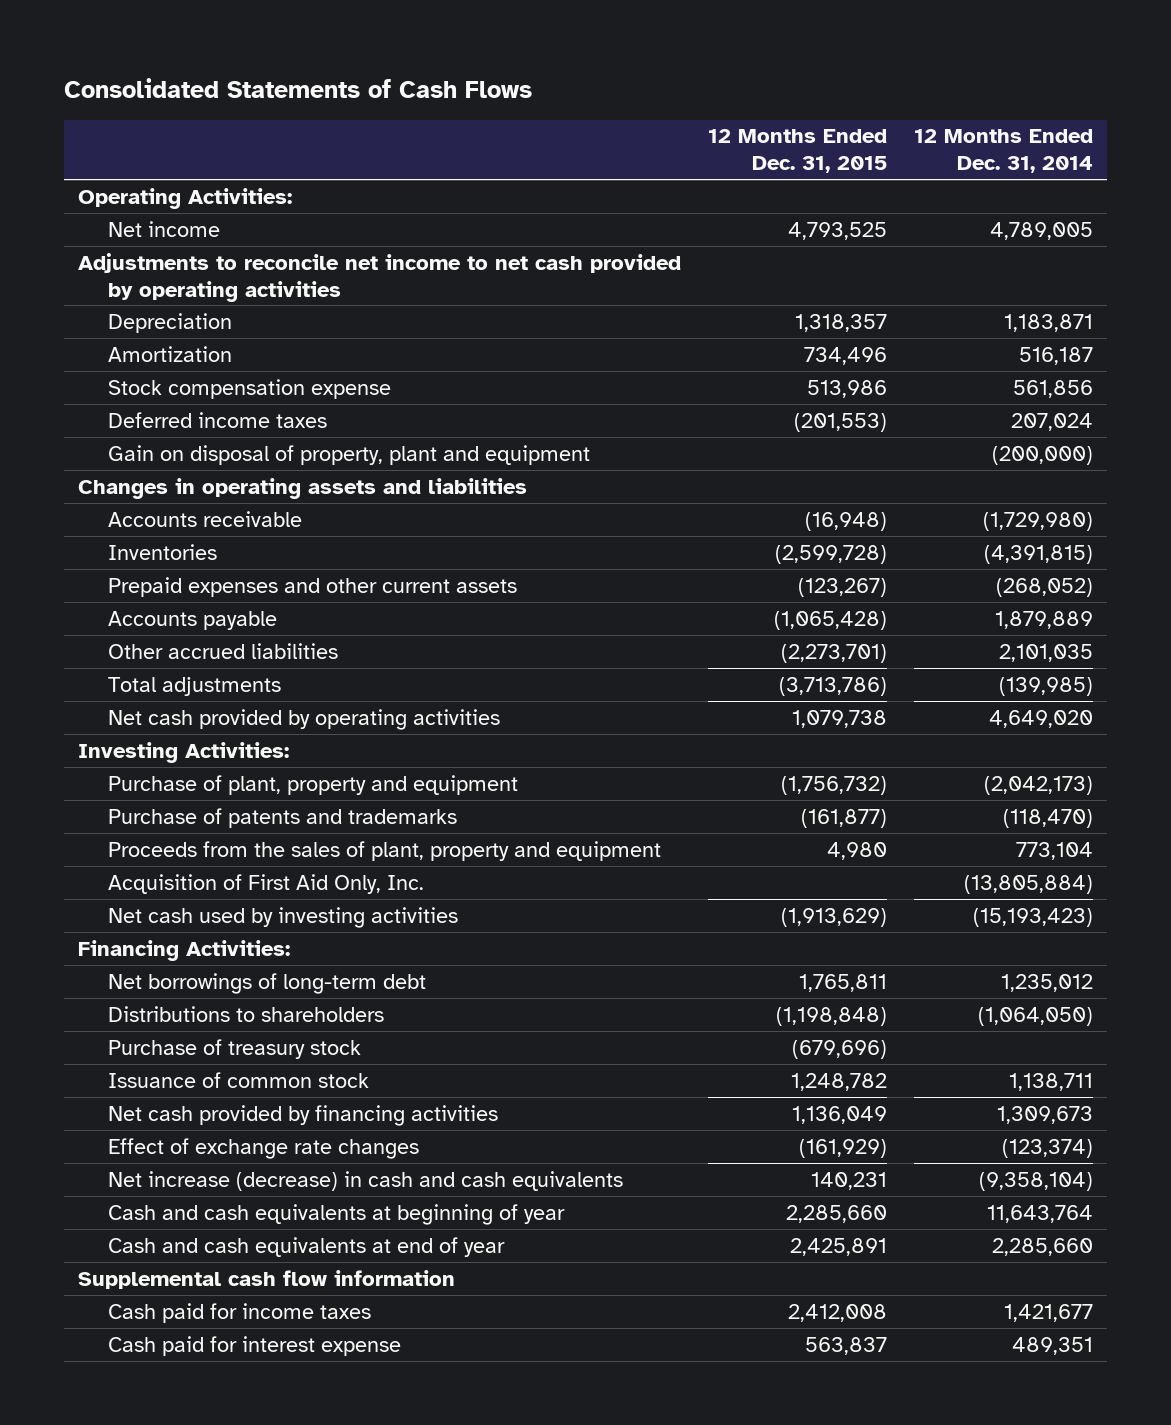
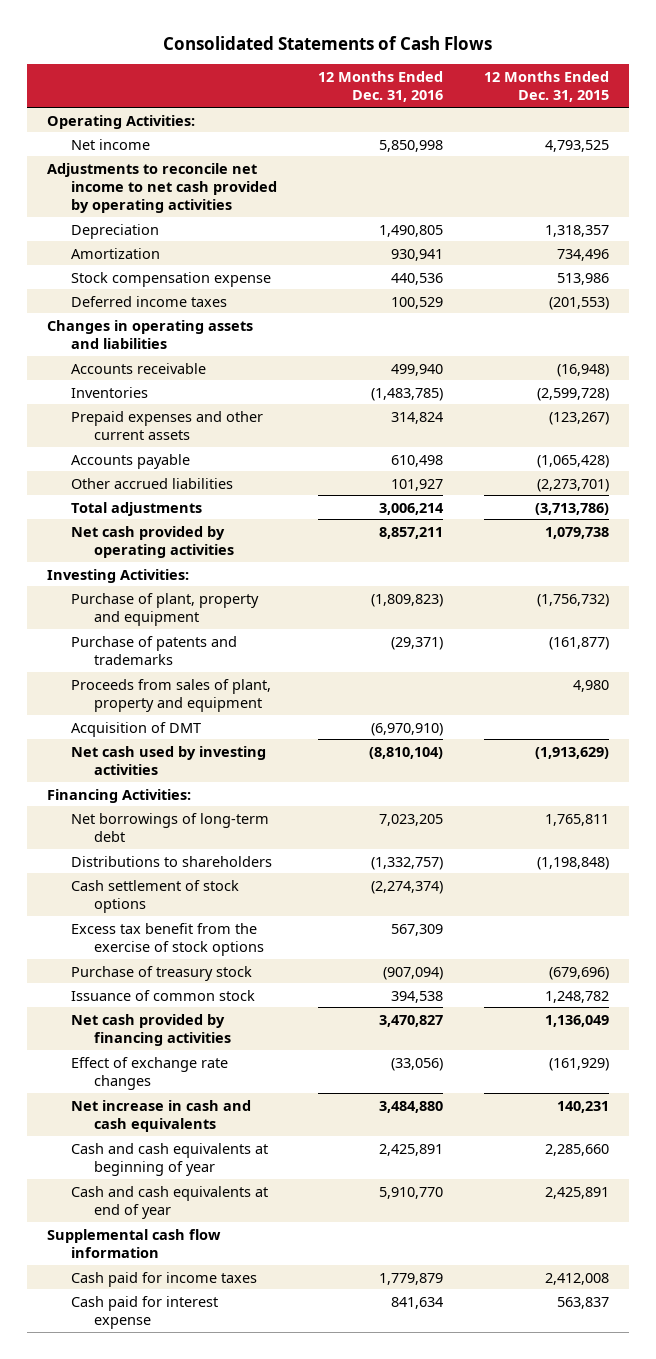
- | 12 Months Ended Dec. 31, 2015 | 12 Months Ended Dec. 31, 2014
+ | 12 Months Ended Dec. 31, 2016 | 12 Months Ended Dec. 31, 2015
- Gain on disposal of property, plant and equipment | | (200,000)
- Proceeds from the sales of plant, property and equipment | 4,980 | 773,104
- Acquisition of First Aid Only, Inc. | | (13,805,884)
+ Proceeds from sales of plant, property and equipment | | 4,980
+ Acquisition of DMT | (6,970,910) |
+ Cash settlement of stock options | (2,274,374) |
+ Excess tax benefit from the exercise of stock options | 567,309 |
- Net increase (decrease) in cash and cash equivalents | 140,231 | (9,358,104)
+ Net increase in cash and cash equivalents | 3,484,880 | 140,231

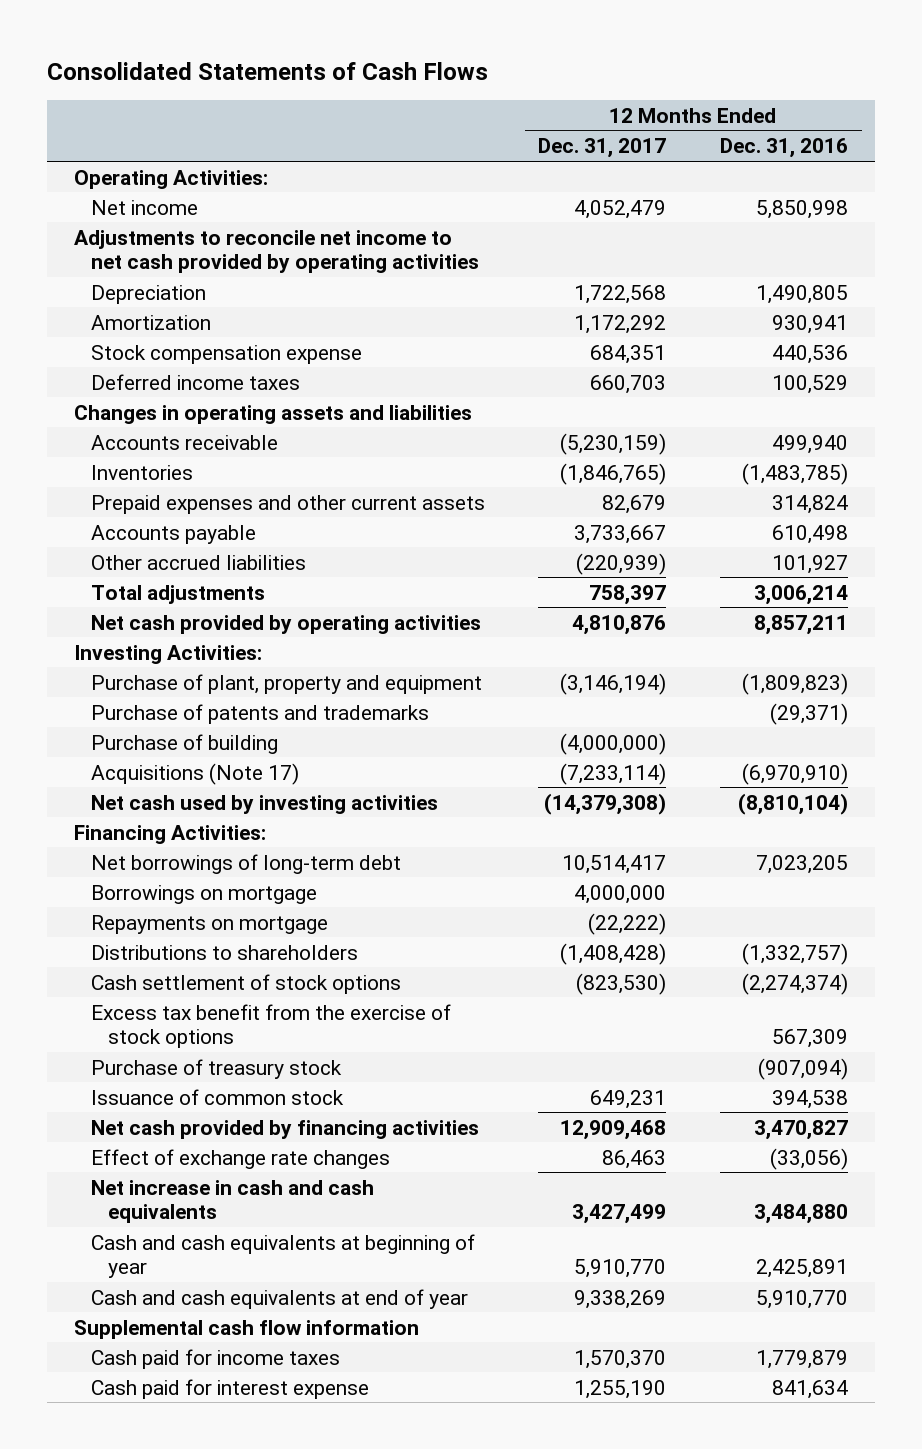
- | 12 Months Ended Dec. 31, 2016 | 12 Months Ended Dec. 31, 2015
+ | 12 Months Ended Dec. 31, 2017 | 12 Months Ended Dec. 31, 2016
- Proceeds from sales of plant, property and equipment | | 4,980
- Acquisition of DMT | (6,970,910) |
+ Purchase of building | (4,000,000) |
+ Acquisitions (Note 17) | (7,233,114) | (6,970,910)
+ Borrowings on mortgage | 4,000,000 |
+ Repayments on mortgage | (22,222) |

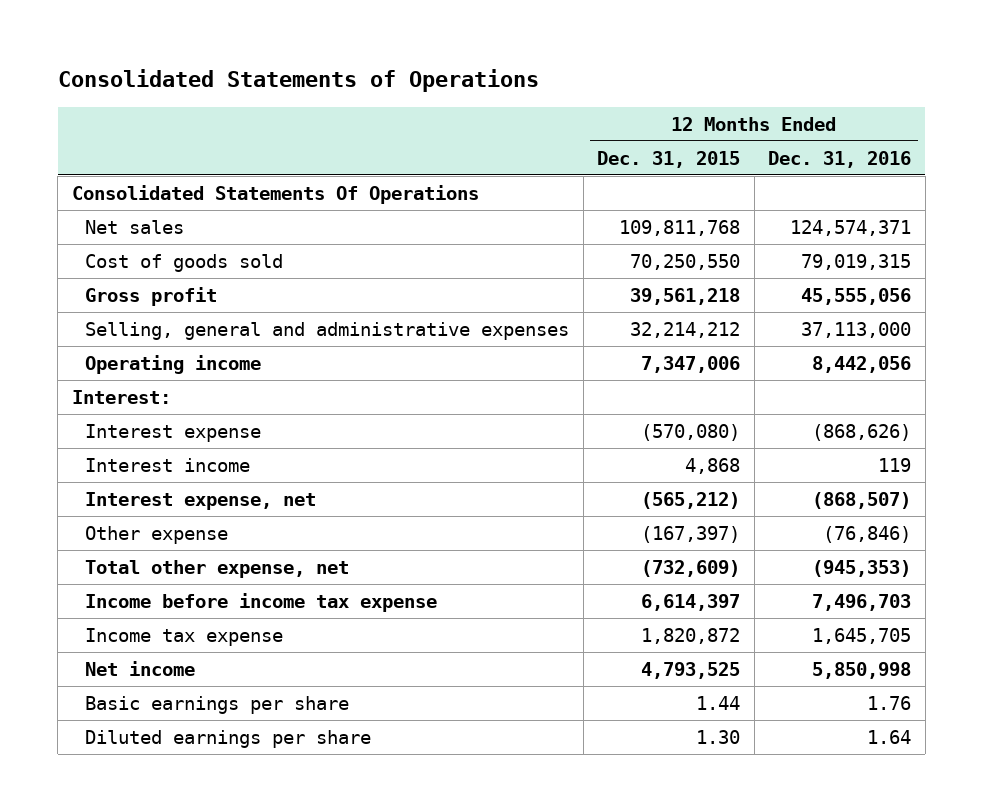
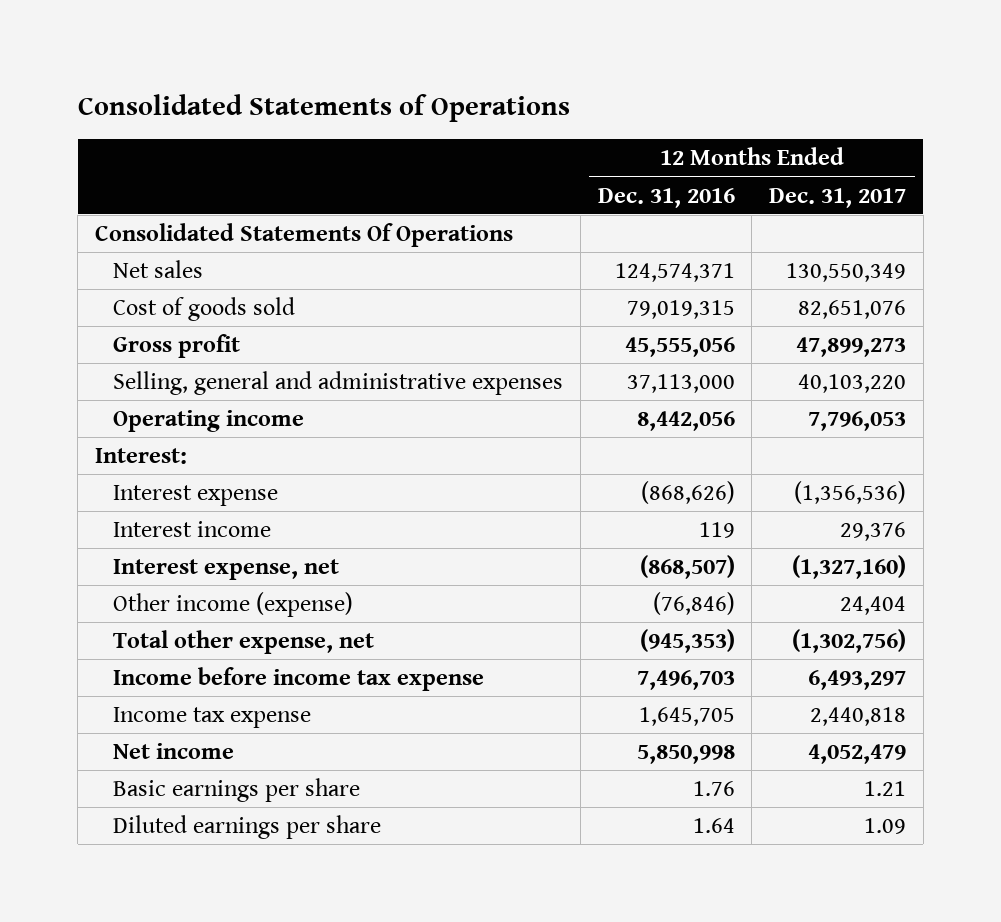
- | 12 Months Ended Dec. 31, 2015 | 12 Months Ended Dec. 31, 2016
+ | 12 Months Ended Dec. 31, 2016 | 12 Months Ended Dec. 31, 2017
- Other expense | (167,397) | (76,846)
+ Other income (expense) | (76,846) | 24,404

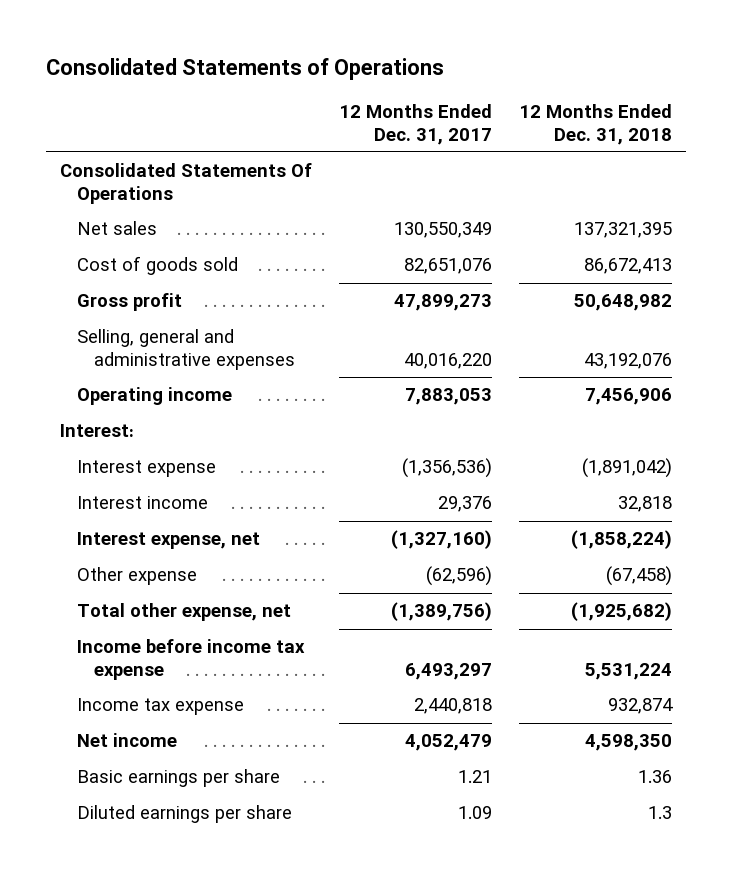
- | 12 Months Ended Dec. 31, 2016 | 12 Months Ended Dec. 31, 2017
+ | 12 Months Ended Dec. 31, 2017 | 12 Months Ended Dec. 31, 2018
- Selling, general and administrative expenses | 37,113,000 | 40,103,220
- Operating income | 8,442,056 | 7,796,053
+ Selling, general and administrative expenses | 40,016,220 | 43,192,076
+ Operating income | 7,883,053 | 7,456,906
- Other income (expense) | (76,846) | 24,404
- Total other expense, net | (945,353) | (1,302,756)
+ Other expense | (62,596) | (67,458)
+ Total other expense, net | (1,389,756) | (1,925,682)

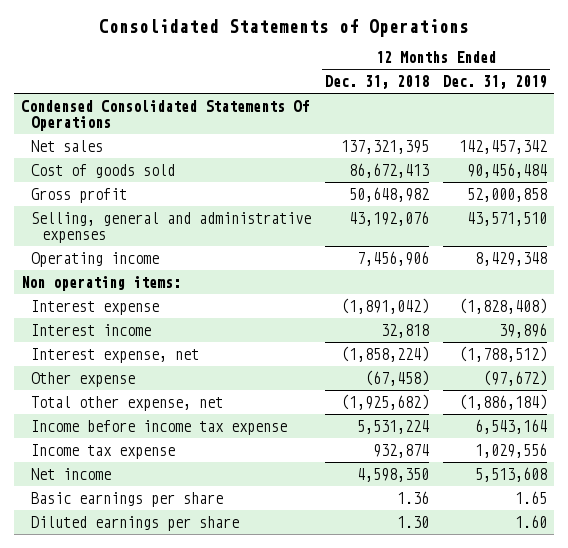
- | 12 Months Ended Dec. 31, 2017 | 12 Months Ended Dec. 31, 2018
+ | 12 Months Ended Dec. 31, 2018 | 12 Months Ended Dec. 31, 2019
- Consolidated Statements Of Operations
+ Condensed Consolidated Statements Of Operations
- Interest:
+ Non operating items:
- Diluted earnings per share | 1.09 | 1.3
+ Diluted earnings per share | 1.30 | 1.60

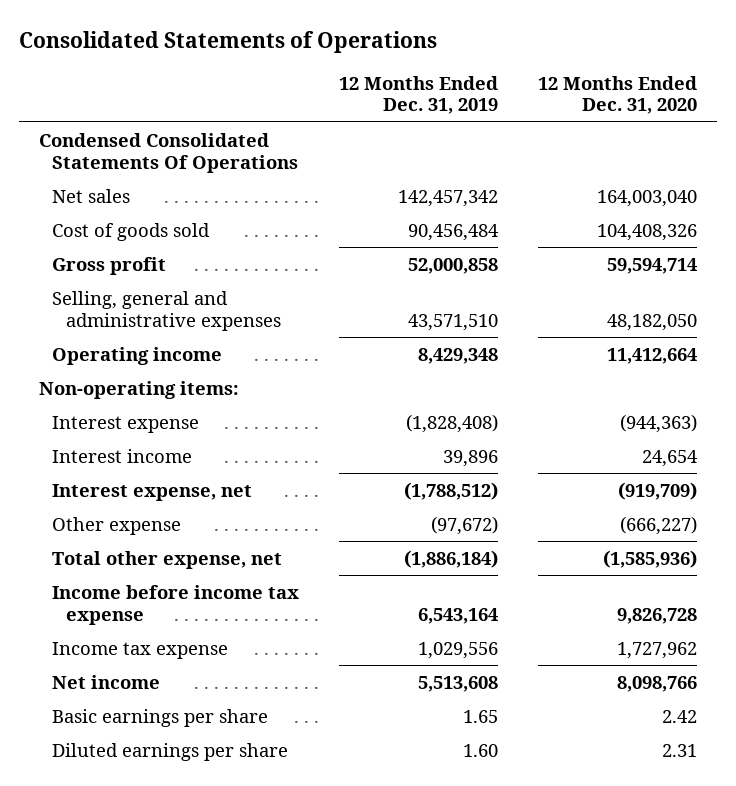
- | 12 Months Ended Dec. 31, 2018 | 12 Months Ended Dec. 31, 2019
+ | 12 Months Ended Dec. 31, 2019 | 12 Months Ended Dec. 31, 2020
- Non operating items:
+ Non-operating items:

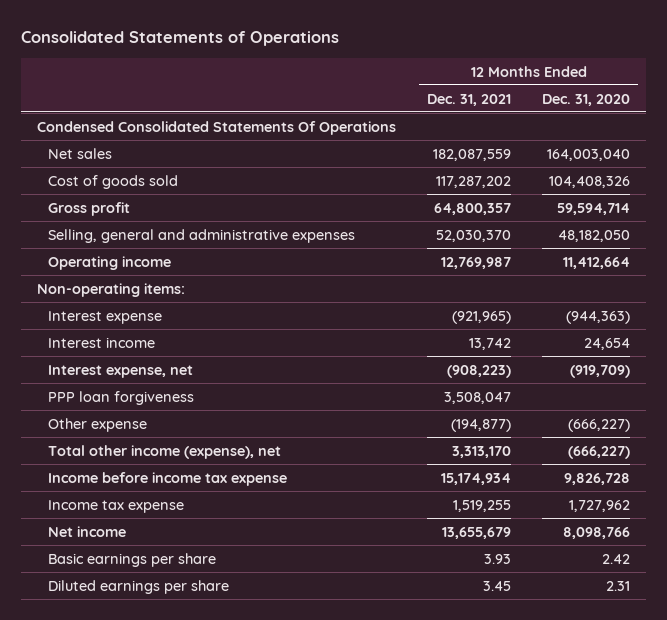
- | 12 Months Ended Dec. 31, 2019 | 12 Months Ended Dec. 31, 2020
+ | 12 Months Ended Dec. 31, 2021 | 12 Months Ended Dec. 31, 2020
+ PPP loan forgiveness | 3,508,047 |
- Total other expense, net | (1,886,184) | (1,585,936)
+ Total other income (expense), net | 3,313,170 | (666,227)

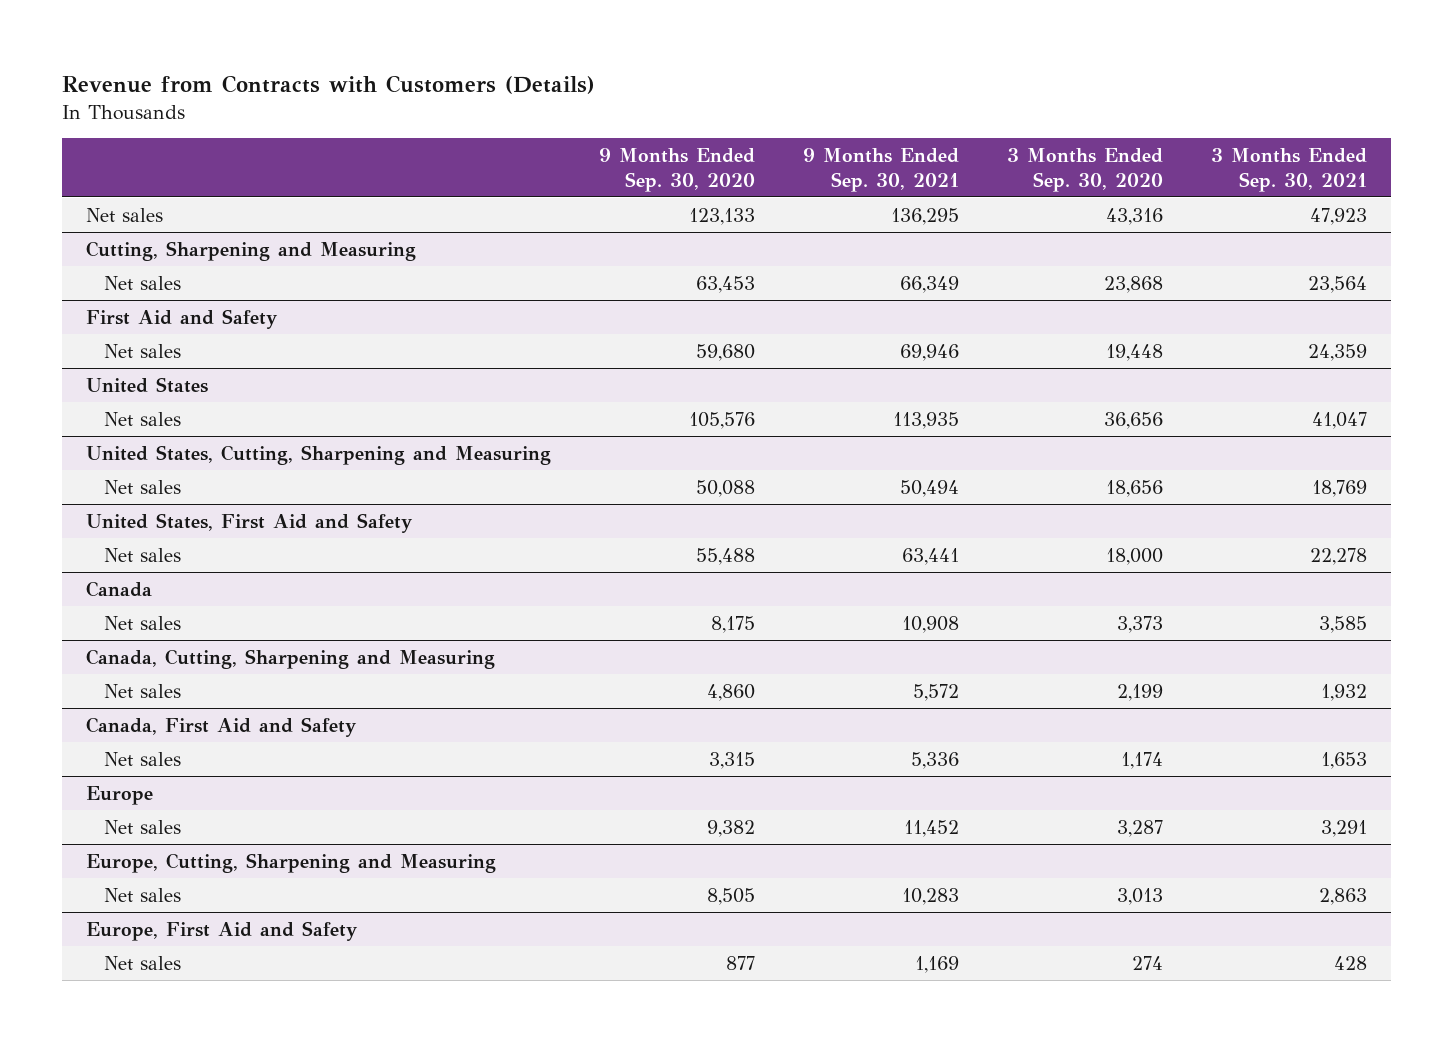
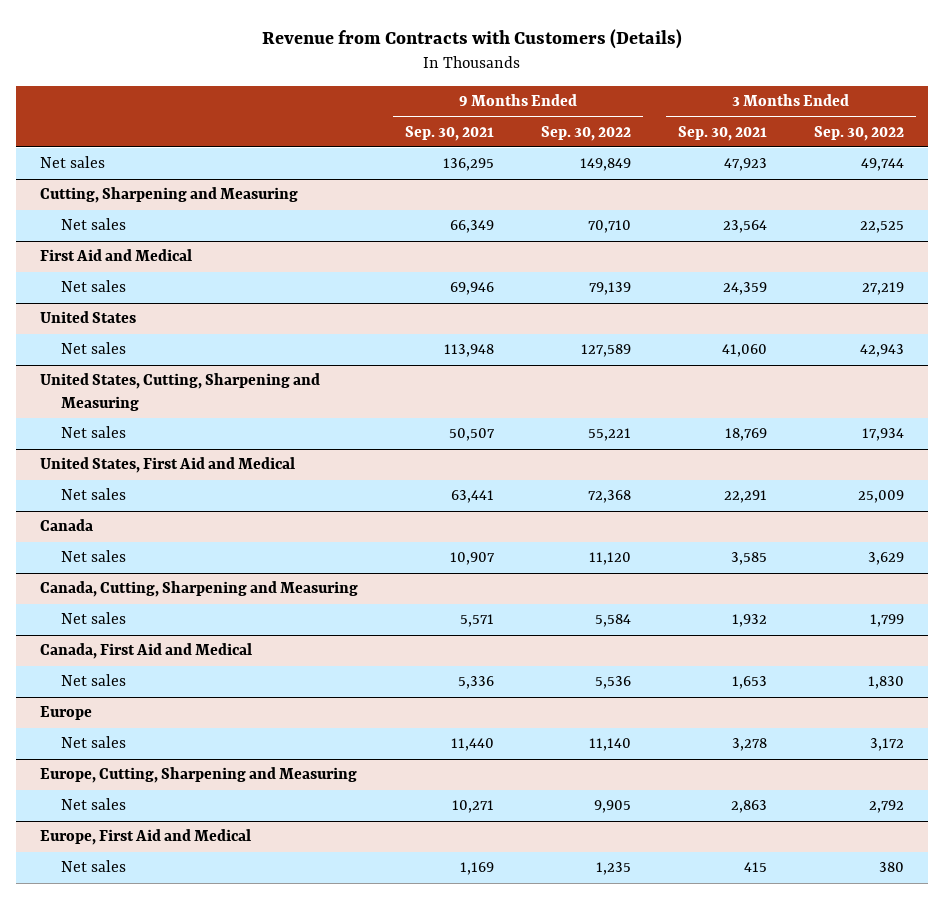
- | 9 Months Ended Sep. 30, 2020 | 9 Months Ended Sep. 30, 2021 | 3 Months Ended Sep. 30, 2020 | 3 Months Ended Sep. 30, 2021
+ | 9 Months Ended Sep. 30, 2021 | 9 Months Ended Sep. 30, 2022 | 3 Months Ended Sep. 30, 2021 | 3 Months Ended Sep. 30, 2022
- First Aid and Safety
+ First Aid and Medical
@ United States
- Net sales | 105,576 | 113,935 | 36,656 | 41,047
+ Net sales | 113,948 | 127,589 | 41,060 | 42,943
@ United States, Cutting, Sharpening and Measuring
- Net sales | 50,088 | 50,494 | 18,656 | 18,769
- United States, First Aid and Safety
- Net sales | 55,488 | 63,441 | 18,000 | 22,278
@ United States, Cutting, Sharpening and Measuring
+ Net sales | 50,507 | 55,221 | 18,769 | 17,934
+ United States, First Aid and Medical
+ Net sales | 63,441 | 72,368 | 22,291 | 25,009
@ Canada
- Net sales | 8,175 | 10,908 | 3,373 | 3,585
+ Net sales | 10,907 | 11,120 | 3,585 | 3,629
@ Canada, Cutting, Sharpening and Measuring
- Net sales | 4,860 | 5,572 | 2,199 | 1,932
- Canada, First Aid and Safety
@ Canada, Cutting, Sharpening and Measuring
+ Net sales | 5,571 | 5,584 | 1,932 | 1,799
+ Canada, First Aid and Medical
@ Europe
- Net sales | 9,382 | 11,452 | 3,287 | 3,291
+ Net sales | 11,440 | 11,140 | 3,278 | 3,172
@ Europe, Cutting, Sharpening and Measuring
- Net sales | 8,505 | 10,283 | 3,013 | 2,863
- Europe, First Aid and Safety
- Net sales | 877 | 1,169 | 274 | 428
@ Europe, Cutting, Sharpening and Measuring
+ Net sales | 10,271 | 9,905 | 2,863 | 2,792
+ Europe, First Aid and Medical
+ Net sales | 1,169 | 1,235 | 415 | 380

